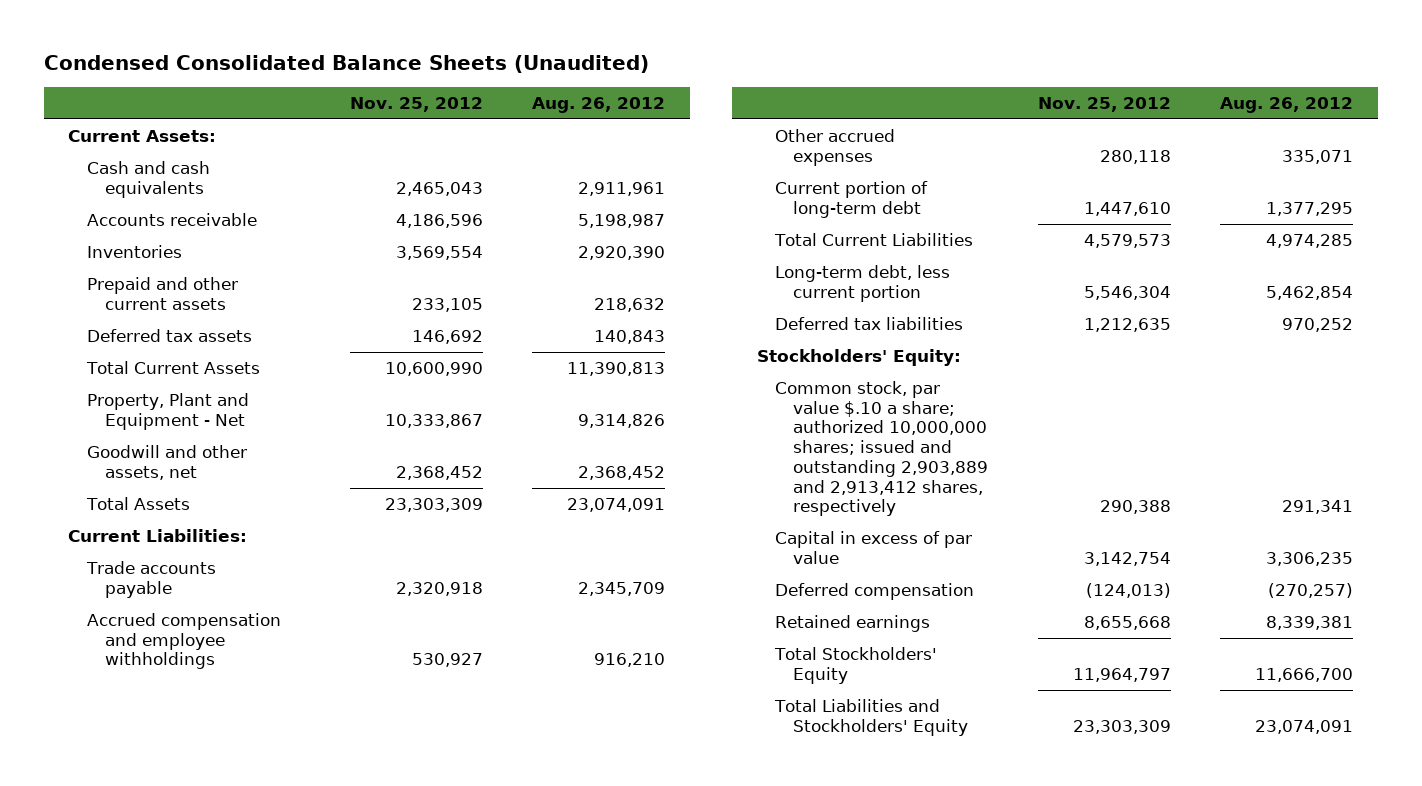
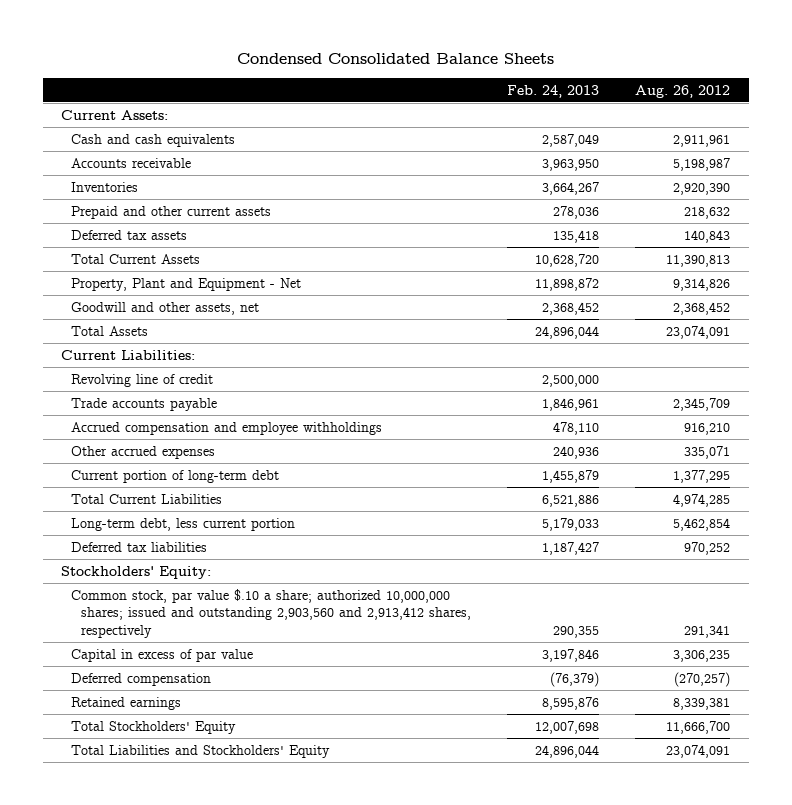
- Condensed Consolidated Balance Sheets (Unaudited)
+ Condensed Consolidated Balance Sheets
- | Nov. 25, 2012 | Aug. 26, 2012
+ | Feb. 24, 2013 | Aug. 26, 2012
+ Revolving line of credit | 2,500,000 |
- Common stock, par value $.10 a share; authorized 10,000,000 shares; issued and outstanding 2,903,889 and 2,913,412 shares, respectively | 290,388 | 291,341
+ Common stock, par value $.10 a share; authorized 10,000,000 shares; issued and outstanding 2,903,560 and 2,913,412 shares, respectively | 290,355 | 291,341

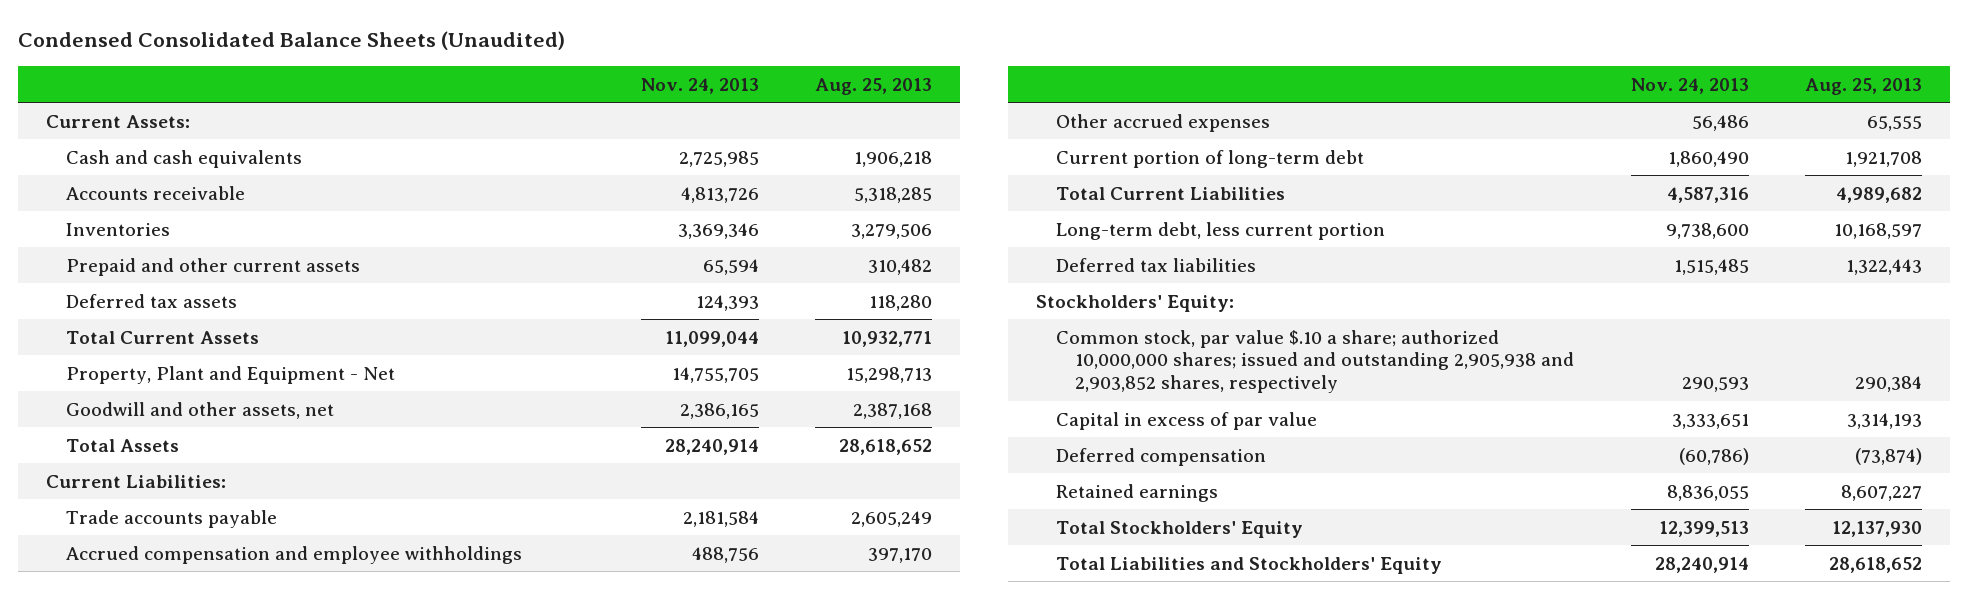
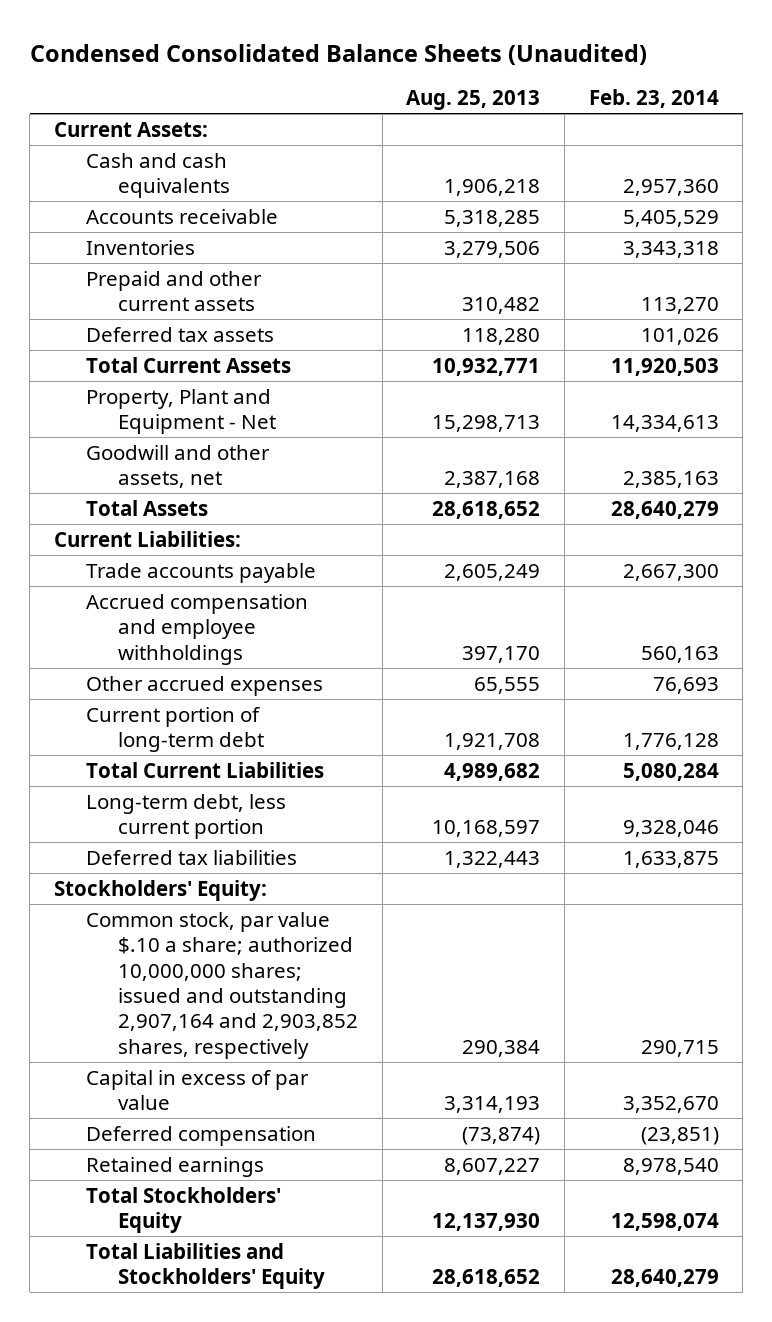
- | Nov. 24, 2013 | Aug. 25, 2013
+ | Aug. 25, 2013 | Feb. 23, 2014
- Common stock, par value $.10 a share; authorized 10,000,000 shares; issued and outstanding 2,905,938 and 2,903,852 shares, respectively | 290,593 | 290,384
+ Common stock, par value $.10 a share; authorized 10,000,000 shares; issued and outstanding 2,907,164 and 2,903,852 shares, respectively | 290,384 | 290,715

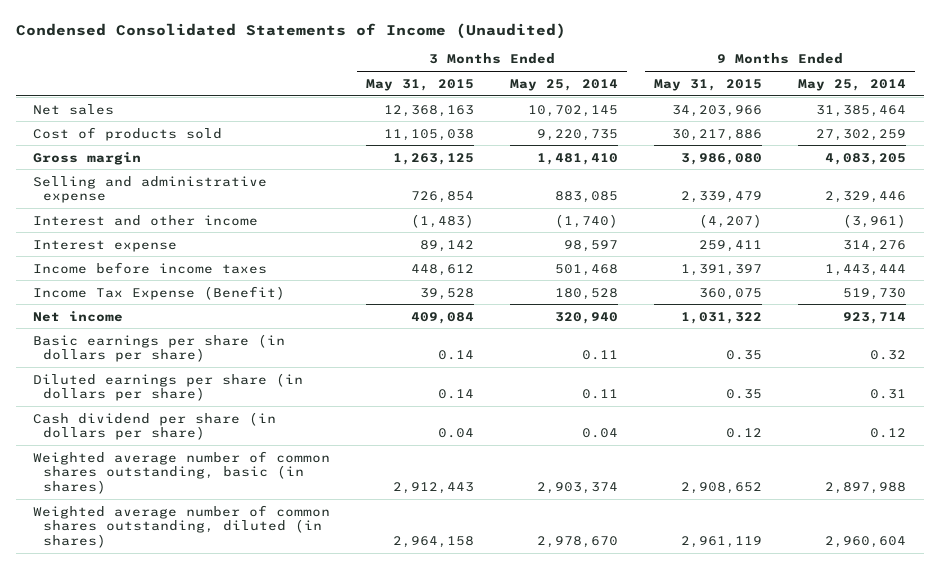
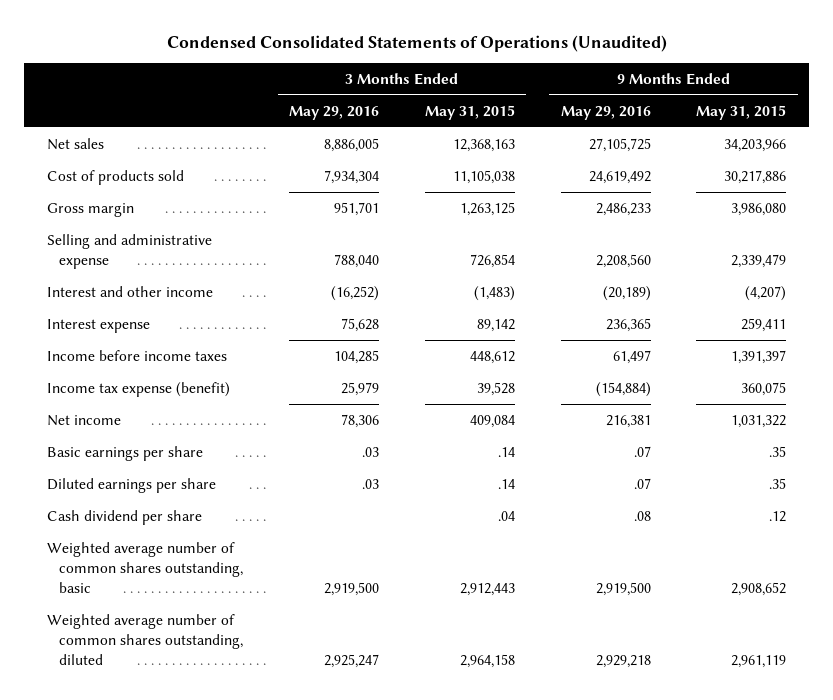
- Condensed Consolidated Statements of Income (Unaudited)
+ Condensed Consolidated Statements of Operations (Unaudited)
- | 3 Months Ended May 31, 2015 | 3 Months Ended May 25, 2014 | 9 Months Ended May 31, 2015 | 9 Months Ended May 25, 2014
+ | 3 Months Ended May 29, 2016 | 3 Months Ended May 31, 2015 | 9 Months Ended May 29, 2016 | 9 Months Ended May 31, 2015
- Income Tax Expense (Benefit) | 39,528 | 180,528 | 360,075 | 519,730
+ Income tax expense (benefit) | 25,979 | 39,528 | (154,884) | 360,075
- Basic earnings per share (in dollars per share) | 0.14 | 0.11 | 0.35 | 0.32
- Diluted earnings per share (in dollars per share) | 0.14 | 0.11 | 0.35 | 0.31
- Cash dividend per share (in dollars per share) | 0.04 | 0.04 | 0.12 | 0.12
- Weighted average number of common shares outstanding, basic (in shares) | 2,912,443 | 2,903,374 | 2,908,652 | 2,897,988
- Weighted average number of common shares outstanding, diluted (in shares) | 2,964,158 | 2,978,670 | 2,961,119 | 2,960,604
+ Basic earnings per share | .03 | .14 | .07 | .35
+ Diluted earnings per share | .03 | .14 | .07 | .35
+ Cash dividend per share | | .04 | .08 | .12
+ Weighted average number of common shares outstanding, basic | 2,919,500 | 2,912,443 | 2,919,500 | 2,908,652
+ Weighted average number of common shares outstanding, diluted | 2,925,247 | 2,964,158 | 2,929,218 | 2,961,119

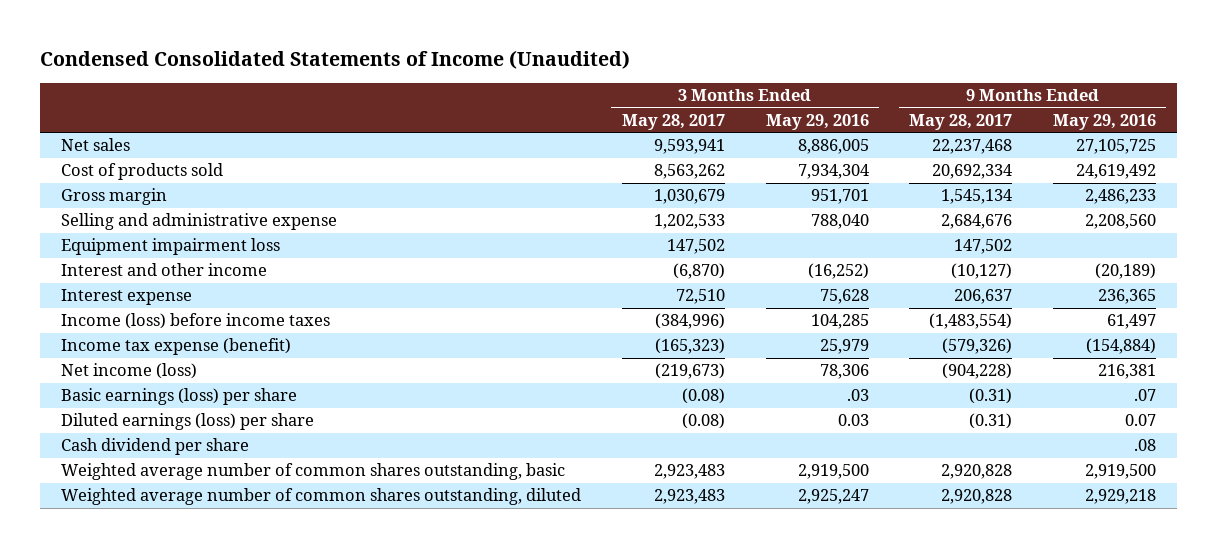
- Condensed Consolidated Statements of Operations (Unaudited)
+ Condensed Consolidated Statements of Income (Unaudited)
- | 3 Months Ended May 29, 2016 | 3 Months Ended May 31, 2015 | 9 Months Ended May 29, 2016 | 9 Months Ended May 31, 2015
+ | 3 Months Ended May 28, 2017 | 3 Months Ended May 29, 2016 | 9 Months Ended May 28, 2017 | 9 Months Ended May 29, 2016
+ Equipment impairment loss | 147,502 | | 147,502 |
- Income before income taxes | 104,285 | 448,612 | 61,497 | 1,391,397
+ Income (loss) before income taxes | (384,996) | 104,285 | (1,483,554) | 61,497
- Net income | 78,306 | 409,084 | 216,381 | 1,031,322
- Basic earnings per share | .03 | .14 | .07 | .35
- Diluted earnings per share | .03 | .14 | .07 | .35
+ Net income (loss) | (219,673) | 78,306 | (904,228) | 216,381
+ Basic earnings (loss) per share | (0.08) | .03 | (0.31) | .07
+ Diluted earnings (loss) per share | (0.08) | 0.03 | (0.31) | 0.07

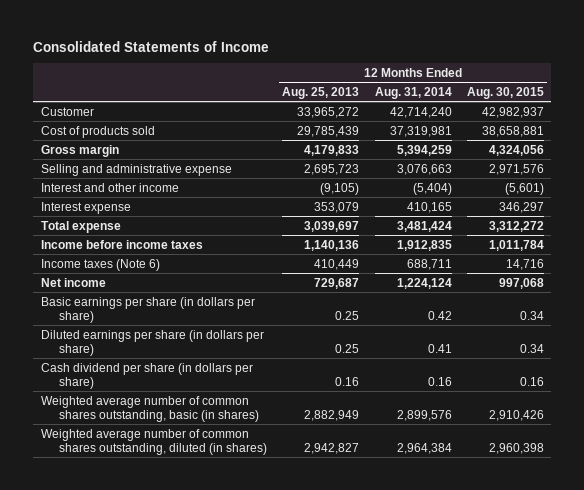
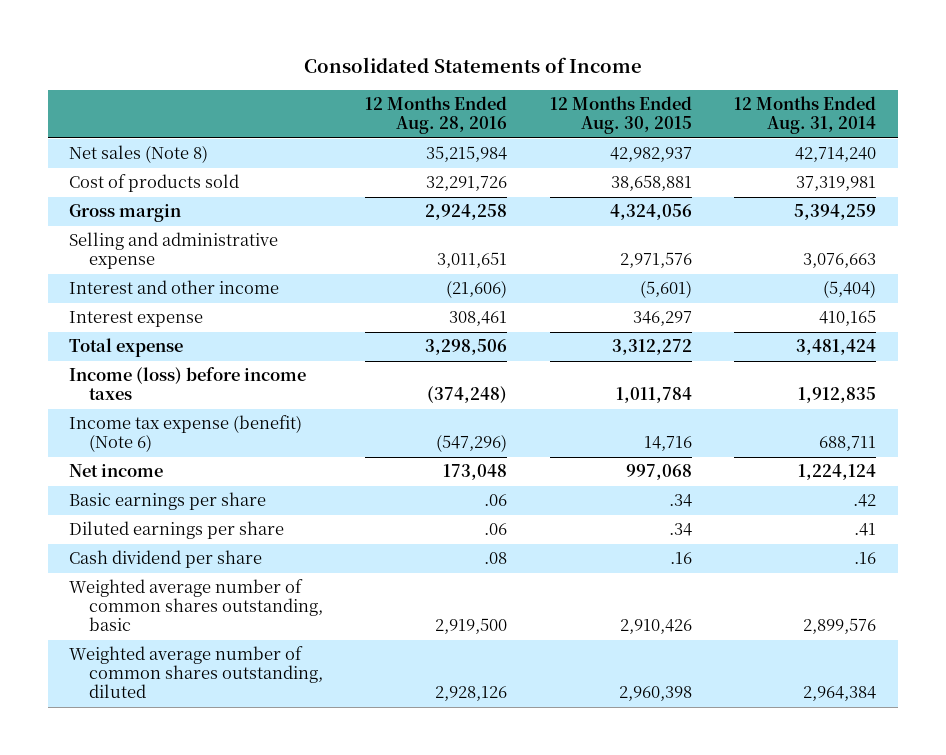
- | 12 Months Ended Aug. 25, 2013 | 12 Months Ended Aug. 31, 2014 | 12 Months Ended Aug. 30, 2015
+ | 12 Months Ended Aug. 28, 2016 | 12 Months Ended Aug. 30, 2015 | 12 Months Ended Aug. 31, 2014
- Customer | 33,965,272 | 42,714,240 | 42,982,937
+ Net sales (Note 8) | 35,215,984 | 42,982,937 | 42,714,240
- Income before income taxes | 1,140,136 | 1,912,835 | 1,011,784
- Income taxes (Note 6) | 410,449 | 688,711 | 14,716
+ Income (loss) before income taxes | (374,248) | 1,011,784 | 1,912,835
+ Income tax expense (benefit) (Note 6) | (547,296) | 14,716 | 688,711
- Basic earnings per share (in dollars per share) | 0.25 | 0.42 | 0.34
- Diluted earnings per share (in dollars per share) | 0.25 | 0.41 | 0.34
- Cash dividend per share (in dollars per share) | 0.16 | 0.16 | 0.16
- Weighted average number of common shares outstanding, basic (in shares) | 2,882,949 | 2,899,576 | 2,910,426
- Weighted average number of common shares outstanding, diluted (in shares) | 2,942,827 | 2,964,384 | 2,960,398
+ Basic earnings per share | .06 | .34 | .42
+ Diluted earnings per share | .06 | .34 | .41
+ Cash dividend per share | .08 | .16 | .16
+ Weighted average number of common shares outstanding, basic | 2,919,500 | 2,910,426 | 2,899,576
+ Weighted average number of common shares outstanding, diluted | 2,928,126 | 2,960,398 | 2,964,384

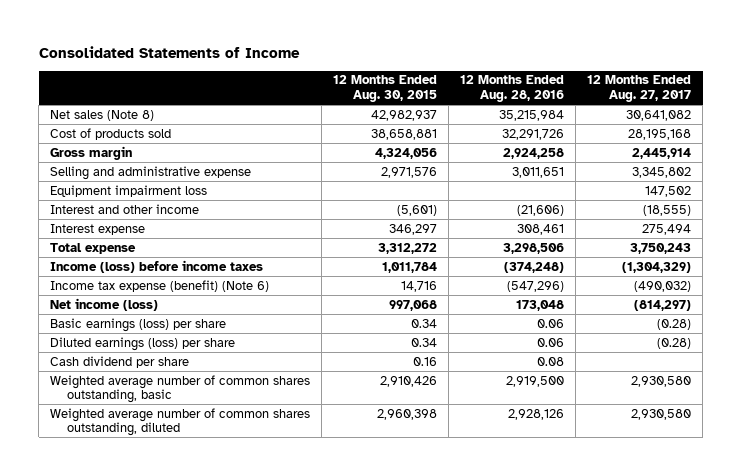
- | 12 Months Ended Aug. 28, 2016 | 12 Months Ended Aug. 30, 2015 | 12 Months Ended Aug. 31, 2014
+ | 12 Months Ended Aug. 30, 2015 | 12 Months Ended Aug. 28, 2016 | 12 Months Ended Aug. 27, 2017
+ Equipment impairment loss | | | 147,502
- Net income | 173,048 | 997,068 | 1,224,124
- Basic earnings per share | .06 | .34 | .42
- Diluted earnings per share | .06 | .34 | .41
- Cash dividend per share | .08 | .16 | .16
+ Net income (loss) | 997,068 | 173,048 | (814,297)
+ Basic earnings (loss) per share | 0.34 | 0.06 | (0.28)
+ Diluted earnings (loss) per share | 0.34 | 0.06 | (0.28)
+ Cash dividend per share | 0.16 | 0.08 |

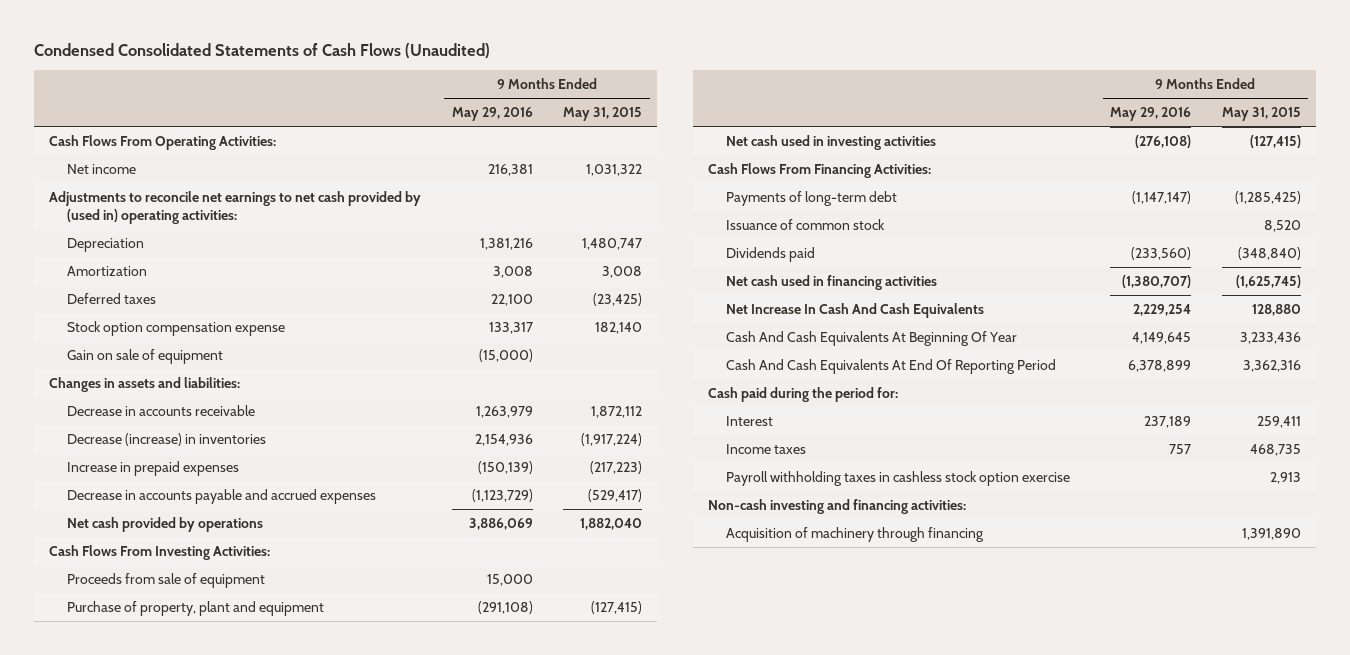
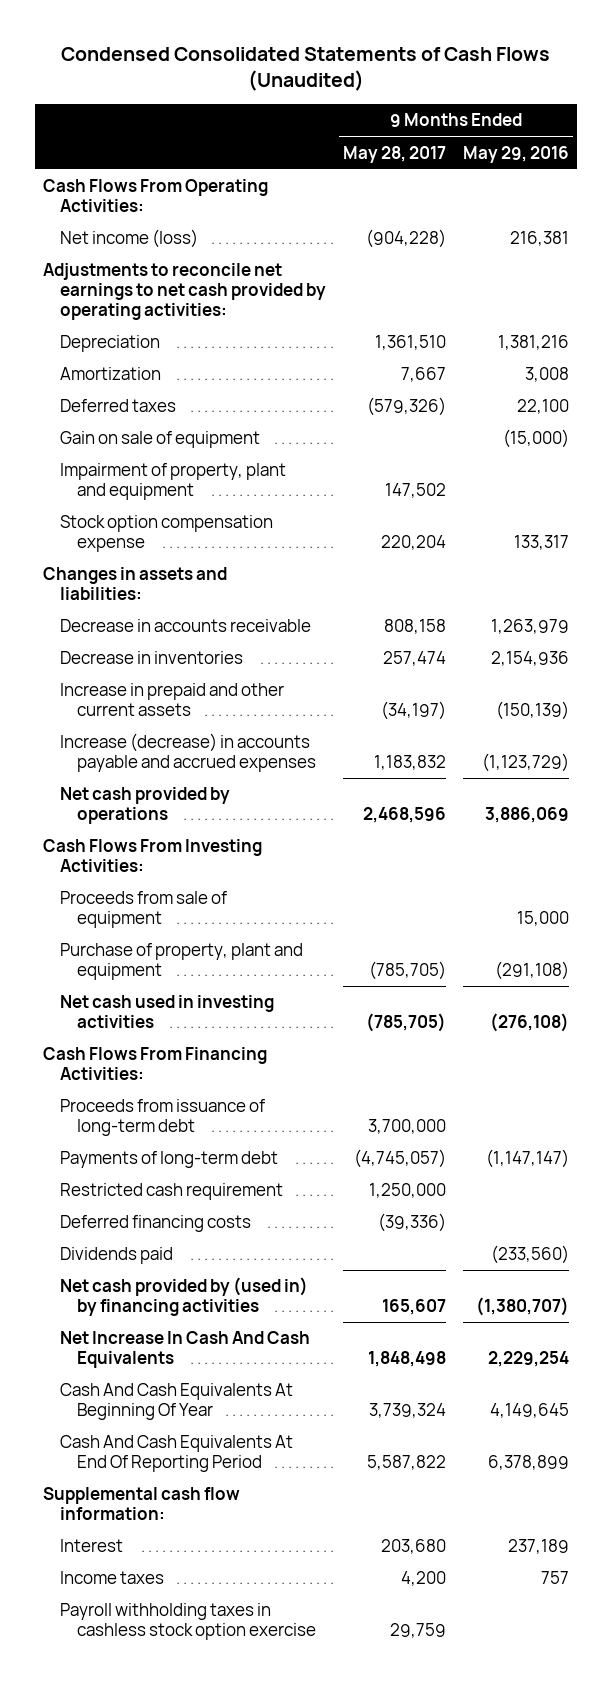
- | 9 Months Ended May 29, 2016 | 9 Months Ended May 31, 2015
+ | 9 Months Ended May 28, 2017 | 9 Months Ended May 29, 2016
- Net income | 216,381 | 1,031,322
- Adjustments to reconcile net earnings to net cash provided by (used in) operating activities:
+ Net income (loss) | (904,228) | 216,381
+ Adjustments to reconcile net earnings to net cash provided by operating activities:
+ Impairment of property, plant and equipment | 147,502 |
moved down: Stock option compensation expense | 220,204 | 133,317
- Decrease (increase) in inventories | 2,154,936 | (1,917,224)
- Increase in prepaid expenses | (150,139) | (217,223)
- Decrease in accounts payable and accrued expenses | (1,123,729) | (529,417)
+ Decrease in inventories | 257,474 | 2,154,936
+ Increase in prepaid and other current assets | (34,197) | (150,139)
+ Increase (decrease) in accounts payable and accrued expenses | 1,183,832 | (1,123,729)
+ Proceeds from issuance of long-term debt | 3,700,000 |
- Issuance of common stock | | 8,520
+ Restricted cash requirement | 1,250,000 |
+ Deferred financing costs | (39,336) |
- Net cash used in financing activities | (1,380,707) | (1,625,745)
+ Net cash provided by (used in) by financing activities | 165,607 | (1,380,707)
- Cash paid during the period for:
+ Supplemental cash flow information:
- Non-cash investing and financing activities:
- Acquisition of machinery through financing | | 1,391,890

